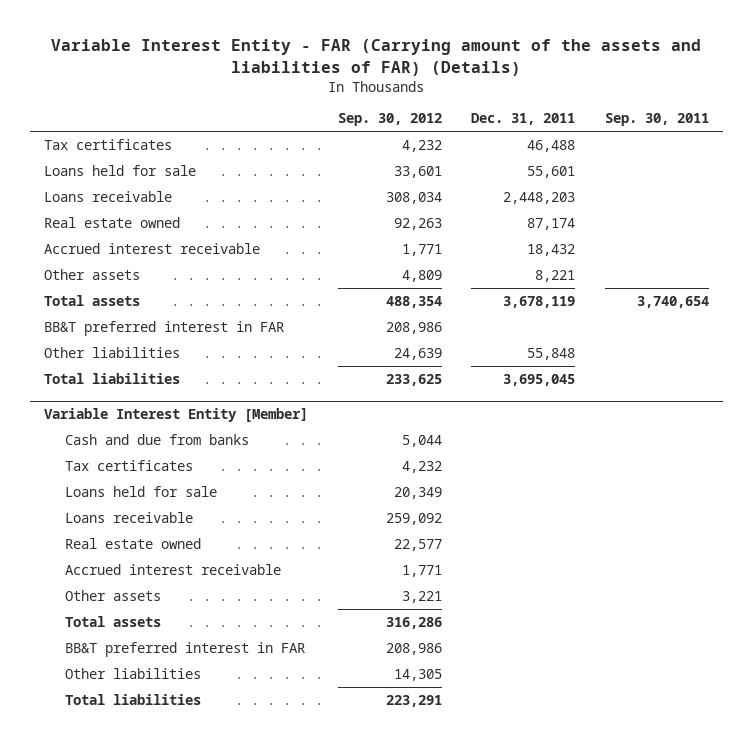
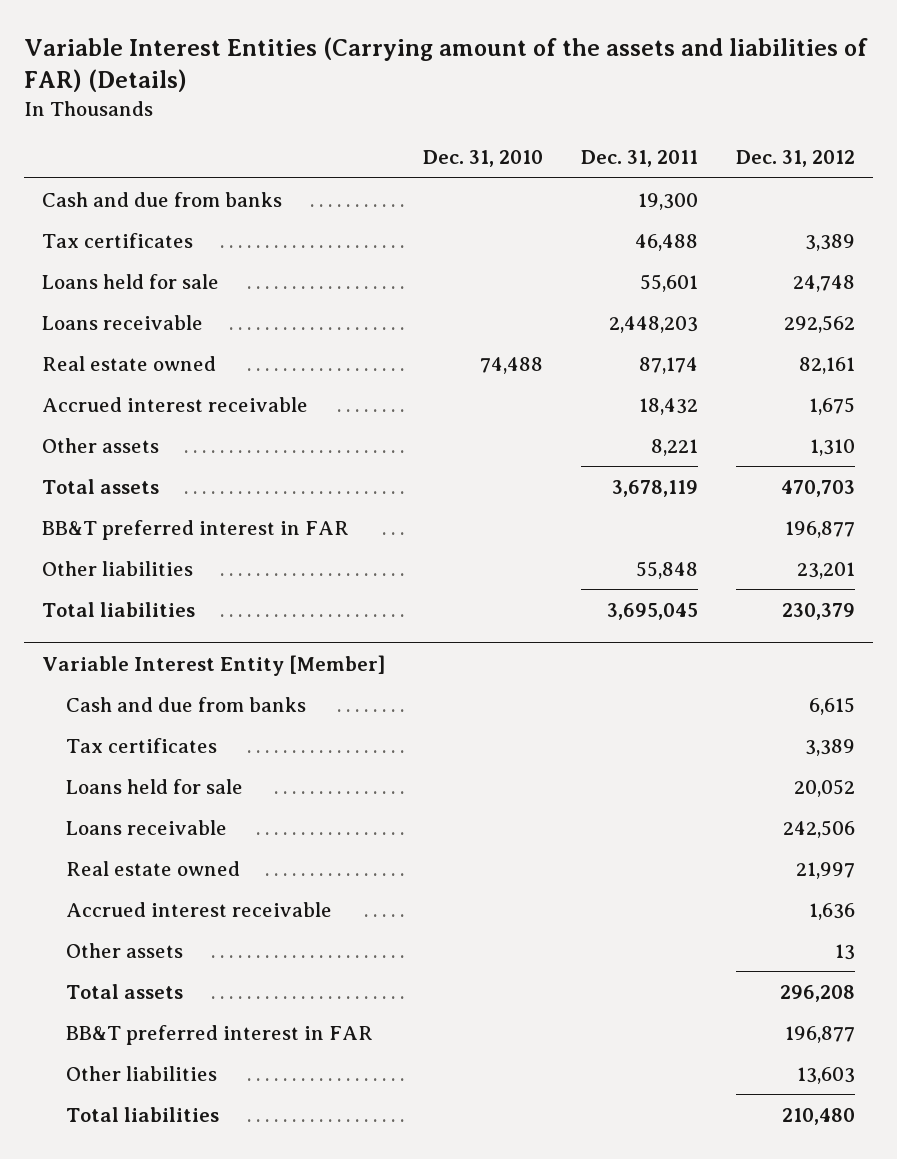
- Variable Interest Entity - FAR (Carrying amount of the assets and liabilities of FAR) (Details)
+ Variable Interest Entities (Carrying amount of the assets and liabilities of FAR) (Details)
- | Sep. 30, 2012 | Dec. 31, 2011 | Sep. 30, 2011
+ | Dec. 31, 2010 | Dec. 31, 2011 | Dec. 31, 2012
+ Cash and due from banks | | 19,300 |

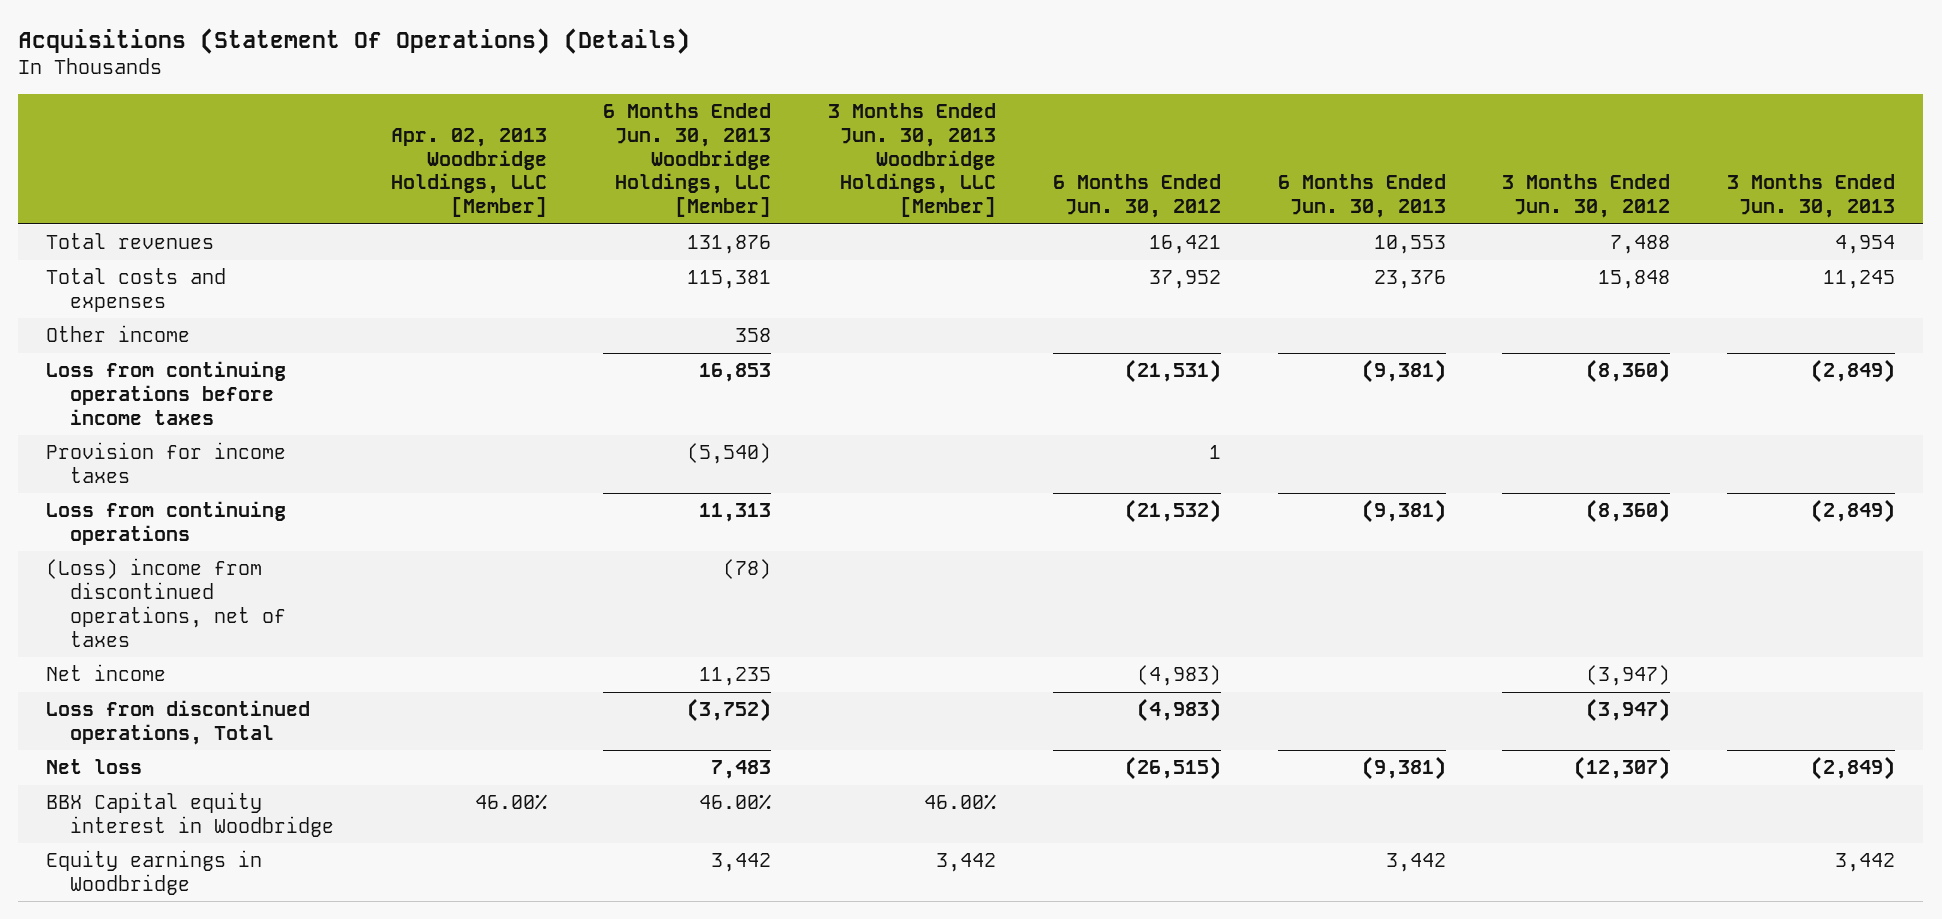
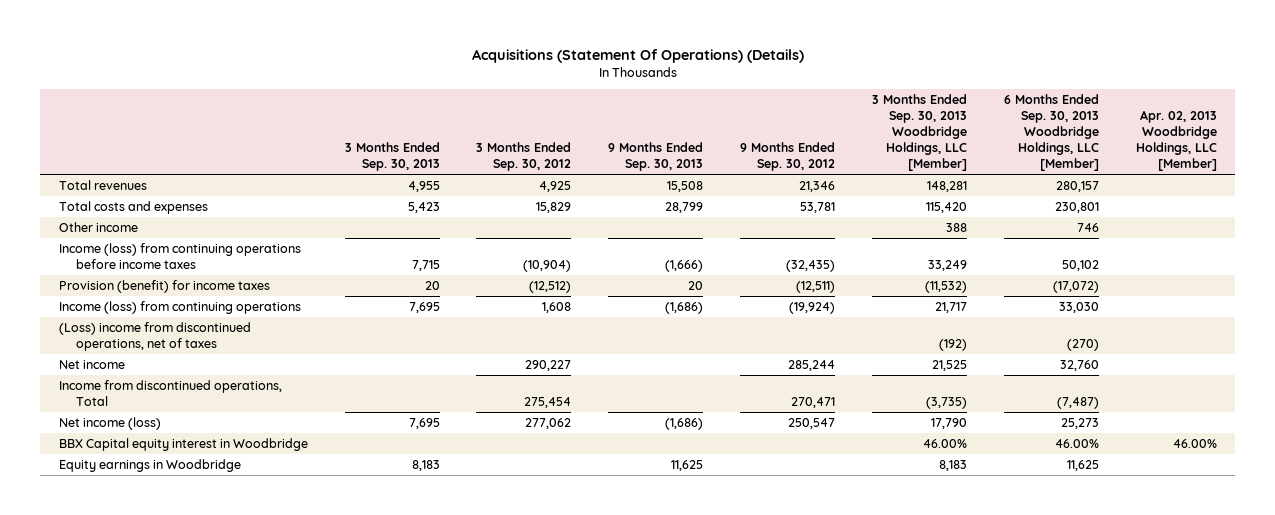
- | Apr. 02, 2013 Woodbridge Holdings, LLC [Member] | 6 Months Ended Jun. 30, 2013 Woodbridge Holdings, LLC [Member] | 3 Months Ended Jun. 30, 2013 Woodbridge Holdings, LLC [Member] | 6 Months Ended Jun. 30, 2012 | 6 Months Ended Jun. 30, 2013 | 3 Months Ended Jun. 30, 2012 | 3 Months Ended Jun. 30, 2013
+ | 3 Months Ended Sep. 30, 2013 | 3 Months Ended Sep. 30, 2012 | 9 Months Ended Sep. 30, 2013 | 9 Months Ended Sep. 30, 2012 | 3 Months Ended Sep. 30, 2013 Woodbridge Holdings, LLC [Member] | 6 Months Ended Sep. 30, 2013 Woodbridge Holdings, LLC [Member] | Apr. 02, 2013 Woodbridge Holdings, LLC [Member]
- Loss from continuing operations before income taxes | | 16,853 | | (21,531) | (9,381) | (8,360) | (2,849)
- Provision for income taxes | | (5,540) | | 1 | | |
- Loss from continuing operations | | 11,313 | | (21,532) | (9,381) | (8,360) | (2,849)
+ Income (loss) from continuing operations before income taxes | 7,715 | (10,904) | (1,666) | (32,435) | 33,249 | 50,102 |
+ Provision (benefit) for income taxes | 20 | (12,512) | 20 | (12,511) | (11,532) | (17,072) |
+ Income (loss) from continuing operations | 7,695 | 1,608 | (1,686) | (19,924) | 21,717 | 33,030 |
- Loss from discontinued operations, Total | | (3,752) | | (4,983) | | (3,947) |
- Net loss | | 7,483 | | (26,515) | (9,381) | (12,307) | (2,849)
+ Income from discontinued operations, Total | | 275,454 | | 270,471 | (3,735) | (7,487) |
+ Net income (loss) | 7,695 | 277,062 | (1,686) | 250,547 | 17,790 | 25,273 |

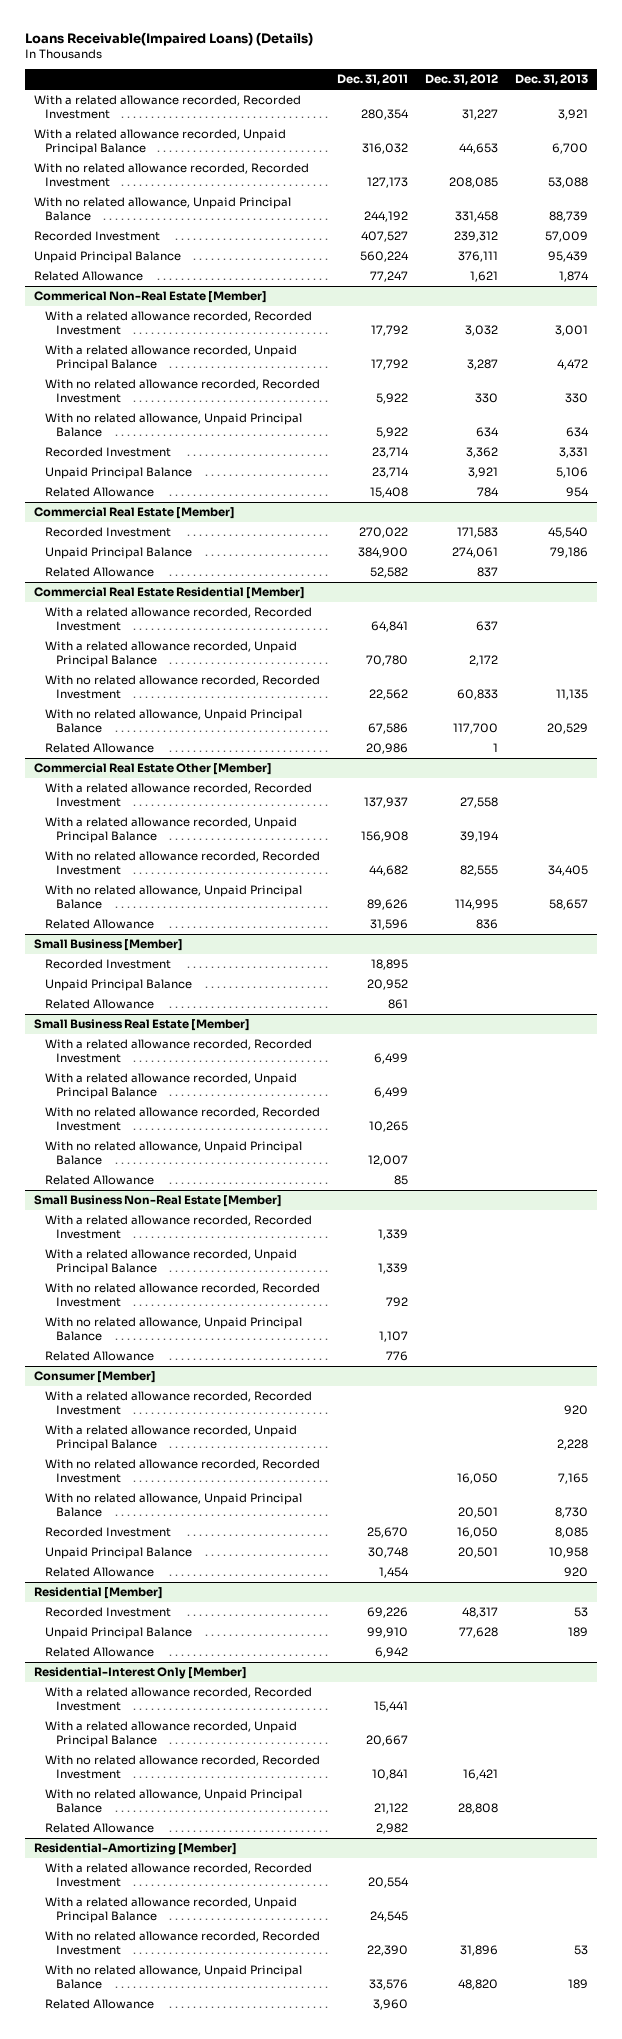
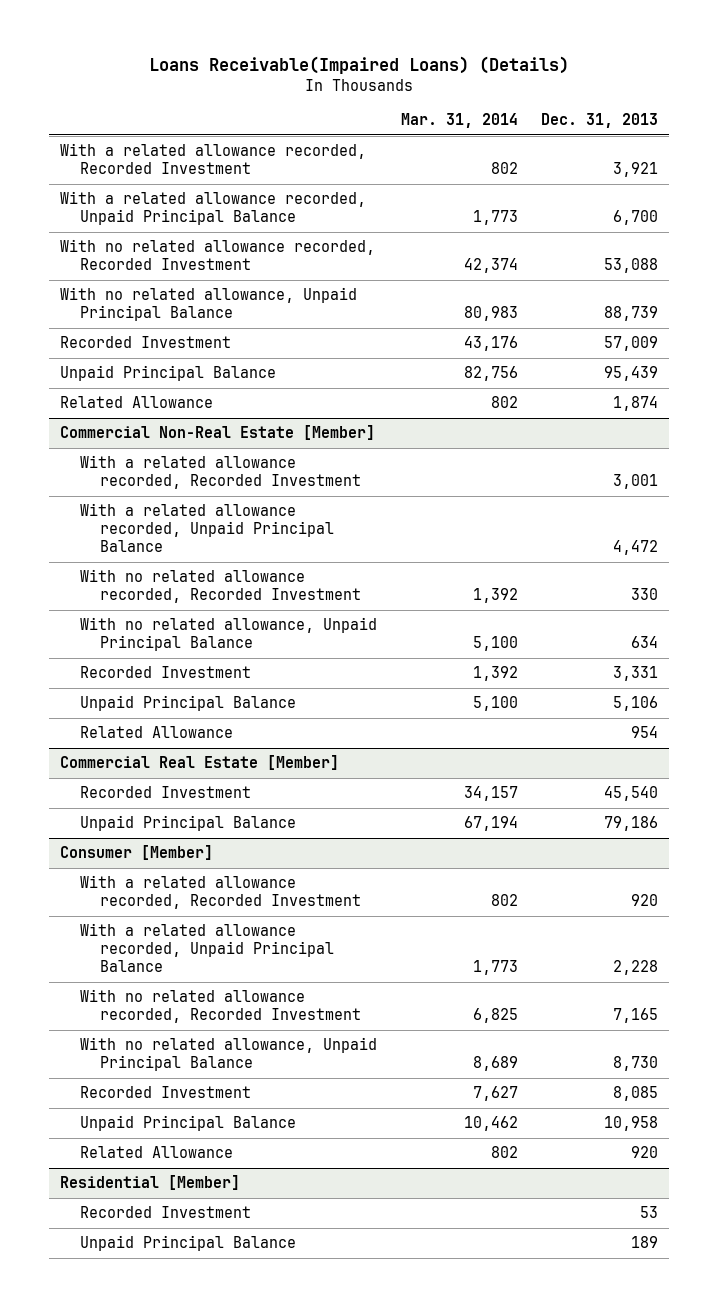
- | Dec. 31, 2011 | Dec. 31, 2012 | Dec. 31, 2013
+ | Mar. 31, 2014 | Dec. 31, 2013
- Commerical Non-Real Estate [Member]
+ Commercial Non-Real Estate [Member]
@ Commercial Real Estate [Member]
- Related Allowance | 52,582 | 837 |
- Commercial Real Estate Residential [Member]
- With a related allowance recorded, Recorded Investment | 64,841 | 637 |
- With a related allowance recorded, Unpaid Principal Balance | 70,780 | 2,172 |
- With no related allowance recorded, Recorded Investment | 22,562 | 60,833 | 11,135
- With no related allowance, Unpaid Principal Balance | 67,586 | 117,700 | 20,529
- Related Allowance | 20,986 | 1 |
- Commercial Real Estate Other [Member]
- With a related allowance recorded, Recorded Investment | 137,937 | 27,558 |
- With a related allowance recorded, Unpaid Principal Balance | 156,908 | 39,194 |
- With no related allowance recorded, Recorded Investment | 44,682 | 82,555 | 34,405
- With no related allowance, Unpaid Principal Balance | 89,626 | 114,995 | 58,657
- Related Allowance | 31,596 | 836 |
- Small Business [Member]
- Recorded Investment | 18,895 | |
- Unpaid Principal Balance | 20,952 | |
- Related Allowance | 861 | |
- Small Business Real Estate [Member]
- With a related allowance recorded, Recorded Investment | 6,499 | |
- With a related allowance recorded, Unpaid Principal Balance | 6,499 | |
- With no related allowance recorded, Recorded Investment | 10,265 | |
- With no related allowance, Unpaid Principal Balance | 12,007 | |
- Related Allowance | 85 | |
- Small Business Non-Real Estate [Member]
- With a related allowance recorded, Recorded Investment | 1,339 | |
- With a related allowance recorded, Unpaid Principal Balance | 1,339 | |
- With no related allowance recorded, Recorded Investment | 792 | |
- With no related allowance, Unpaid Principal Balance | 1,107 | |
- Related Allowance | 776 | |
@ Residential [Member]
- Related Allowance | 6,942 | |
- Residential-Interest Only [Member]
- With a related allowance recorded, Recorded Investment | 15,441 | |
- With a related allowance recorded, Unpaid Principal Balance | 20,667 | |
- With no related allowance recorded, Recorded Investment | 10,841 | 16,421 |
- With no related allowance, Unpaid Principal Balance | 21,122 | 28,808 |
- Related Allowance | 2,982 | |
- Residential-Amortizing [Member]
- With a related allowance recorded, Recorded Investment | 20,554 | |
- With a related allowance recorded, Unpaid Principal Balance | 24,545 | |
- With no related allowance recorded, Recorded Investment | 22,390 | 31,896 | 53
- With no related allowance, Unpaid Principal Balance | 33,576 | 48,820 | 189
- Related Allowance | 3,960 | |

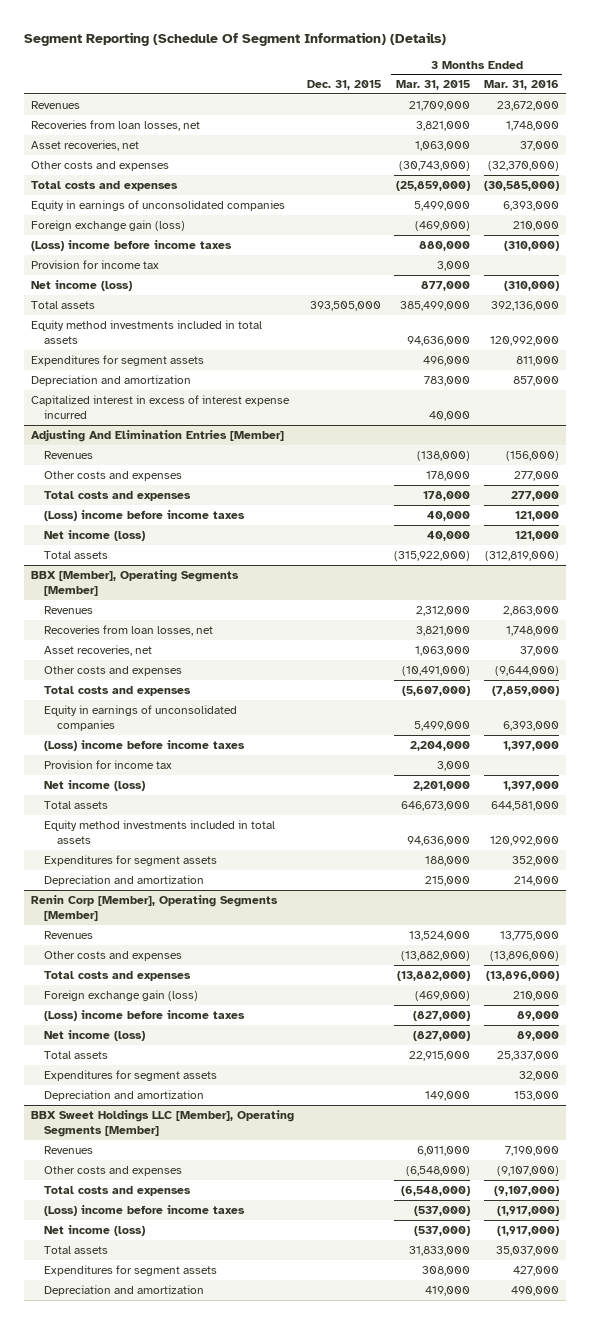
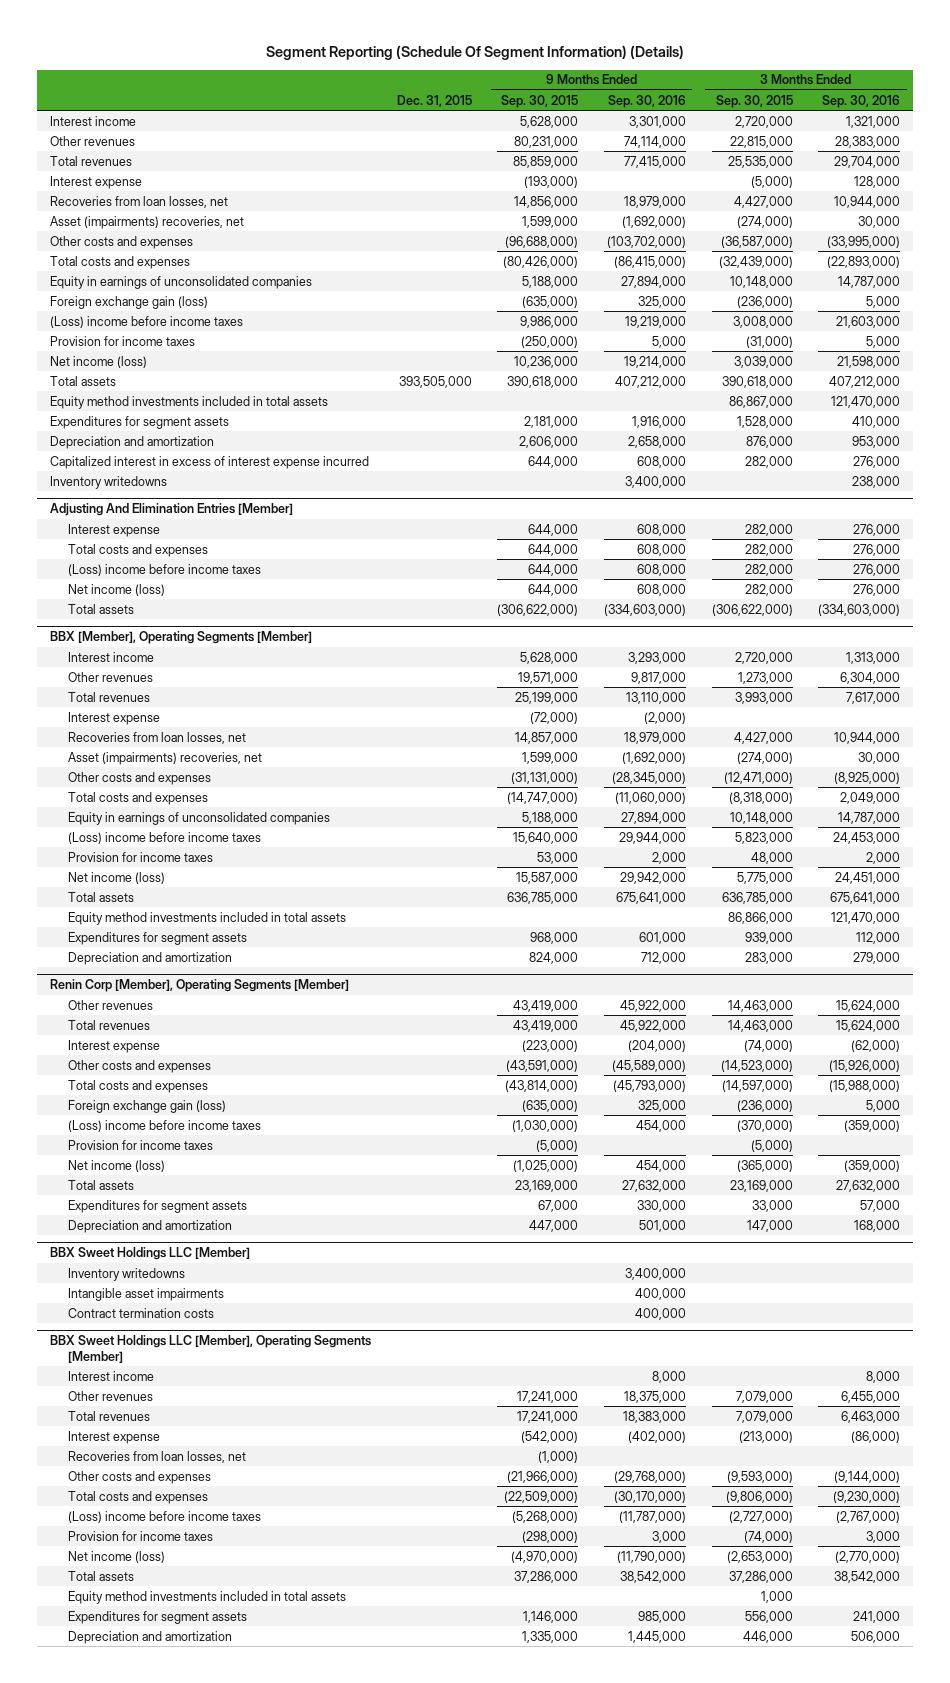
- | Dec. 31, 2015 | 3 Months Ended Mar. 31, 2015 | 3 Months Ended Mar. 31, 2016
+ | Dec. 31, 2015 | 9 Months Ended Sep. 30, 2015 | 9 Months Ended Sep. 30, 2016 | 3 Months Ended Sep. 30, 2015 | 3 Months Ended Sep. 30, 2016
- Revenues | | 21,709,000 | 23,672,000
+ Interest income | | 5,628,000 | 3,301,000 | 2,720,000 | 1,321,000
+ Other revenues | | 80,231,000 | 74,114,000 | 22,815,000 | 28,383,000
+ Total revenues | | 85,859,000 | 77,415,000 | 25,535,000 | 29,704,000
+ Interest expense | | (193,000) | | (5,000) | 128,000
- Asset recoveries, net | | 1,063,000 | 37,000
+ Asset (impairments) recoveries, net | | 1,599,000 | (1,692,000) | (274,000) | 30,000
- Provision for income tax | | 3,000 |
+ Provision for income taxes | | (250,000) | 5,000 | (31,000) | 5,000
+ Inventory writedowns | | | 3,400,000 | | 238,000
@ Adjusting And Elimination Entries [Member]
- Revenues | | (138,000) | (156,000)
- Other costs and expenses | | 178,000 | 277,000
+ Interest expense | | 644,000 | 608,000 | 282,000 | 276,000
@ BBX [Member], Operating Segments [Member]
- Revenues | | 2,312,000 | 2,863,000
+ Interest income | | 5,628,000 | 3,293,000 | 2,720,000 | 1,313,000
+ Other revenues | | 19,571,000 | 9,817,000 | 1,273,000 | 6,304,000
+ Total revenues | | 25,199,000 | 13,110,000 | 3,993,000 | 7,617,000
+ Interest expense | | (72,000) | (2,000) | |
- Asset recoveries, net | | 1,063,000 | 37,000
+ Asset (impairments) recoveries, net | | 1,599,000 | (1,692,000) | (274,000) | 30,000
- Provision for income tax | | 3,000 |
+ Provision for income taxes | | 53,000 | 2,000 | 48,000 | 2,000
@ Renin Corp [Member], Operating Segments [Member]
- Revenues | | 13,524,000 | 13,775,000
+ Other revenues | | 43,419,000 | 45,922,000 | 14,463,000 | 15,624,000
+ Total revenues | | 43,419,000 | 45,922,000 | 14,463,000 | 15,624,000
+ Interest expense | | (223,000) | (204,000) | (74,000) | (62,000)
+ Provision for income taxes | | (5,000) | | (5,000) |
+ BBX Sweet Holdings LLC [Member]
+ Inventory writedowns | | | 3,400,000 | |
+ Intangible asset impairments | | | 400,000 | |
+ Contract termination costs | | | 400,000 | |
@ BBX Sweet Holdings LLC [Member], Operating Segments [Member]
- Revenues | | 6,011,000 | 7,190,000
+ Interest income | | | 8,000 | | 8,000
+ Other revenues | | 17,241,000 | 18,375,000 | 7,079,000 | 6,455,000
+ Total revenues | | 17,241,000 | 18,383,000 | 7,079,000 | 6,463,000
+ Interest expense | | (542,000) | (402,000) | (213,000) | (86,000)
+ Recoveries from loan losses, net | | (1,000) | | |
+ Provision for income taxes | | (298,000) | 3,000 | (74,000) | 3,000
+ Equity method investments included in total assets | | | | 1,000 |

